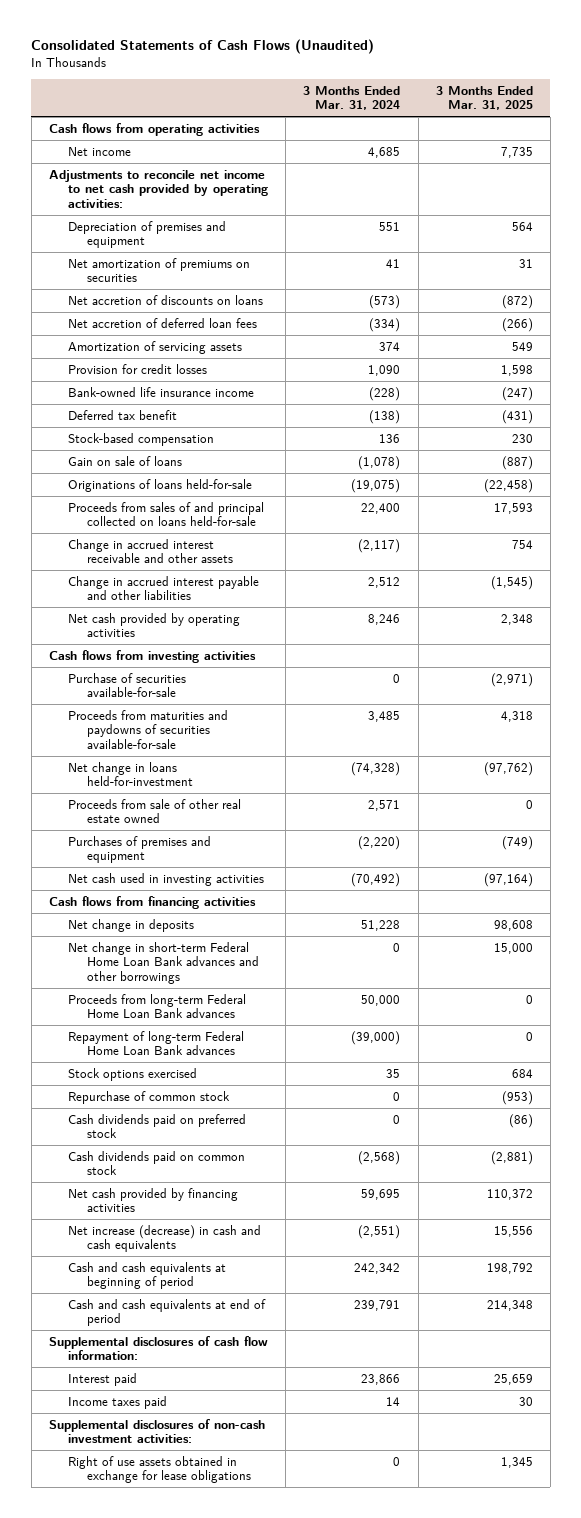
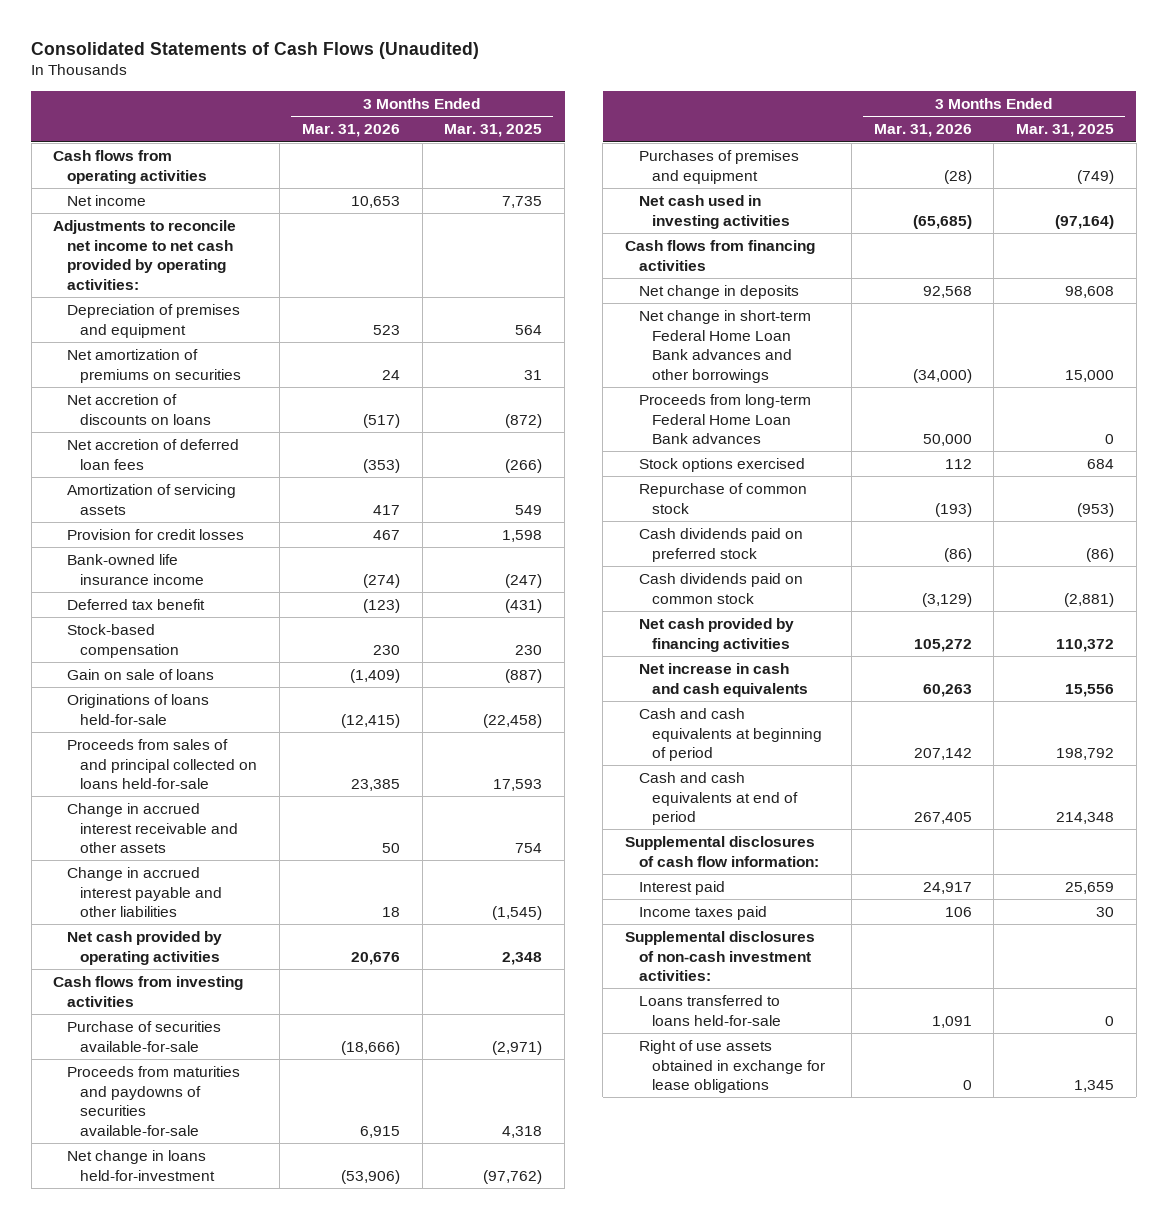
- | 3 Months Ended Mar. 31, 2024 | 3 Months Ended Mar. 31, 2025
+ | 3 Months Ended Mar. 31, 2026 | 3 Months Ended Mar. 31, 2025
- Proceeds from sale of other real estate owned | 2,571 | 0
- Repayment of long-term Federal Home Loan Bank advances | (39,000) | 0
- Net increase (decrease) in cash and cash equivalents | (2,551) | 15,556
+ Net increase in cash and cash equivalents | 60,263 | 15,556
+ Loans transferred to loans held-for-sale | 1,091 | 0

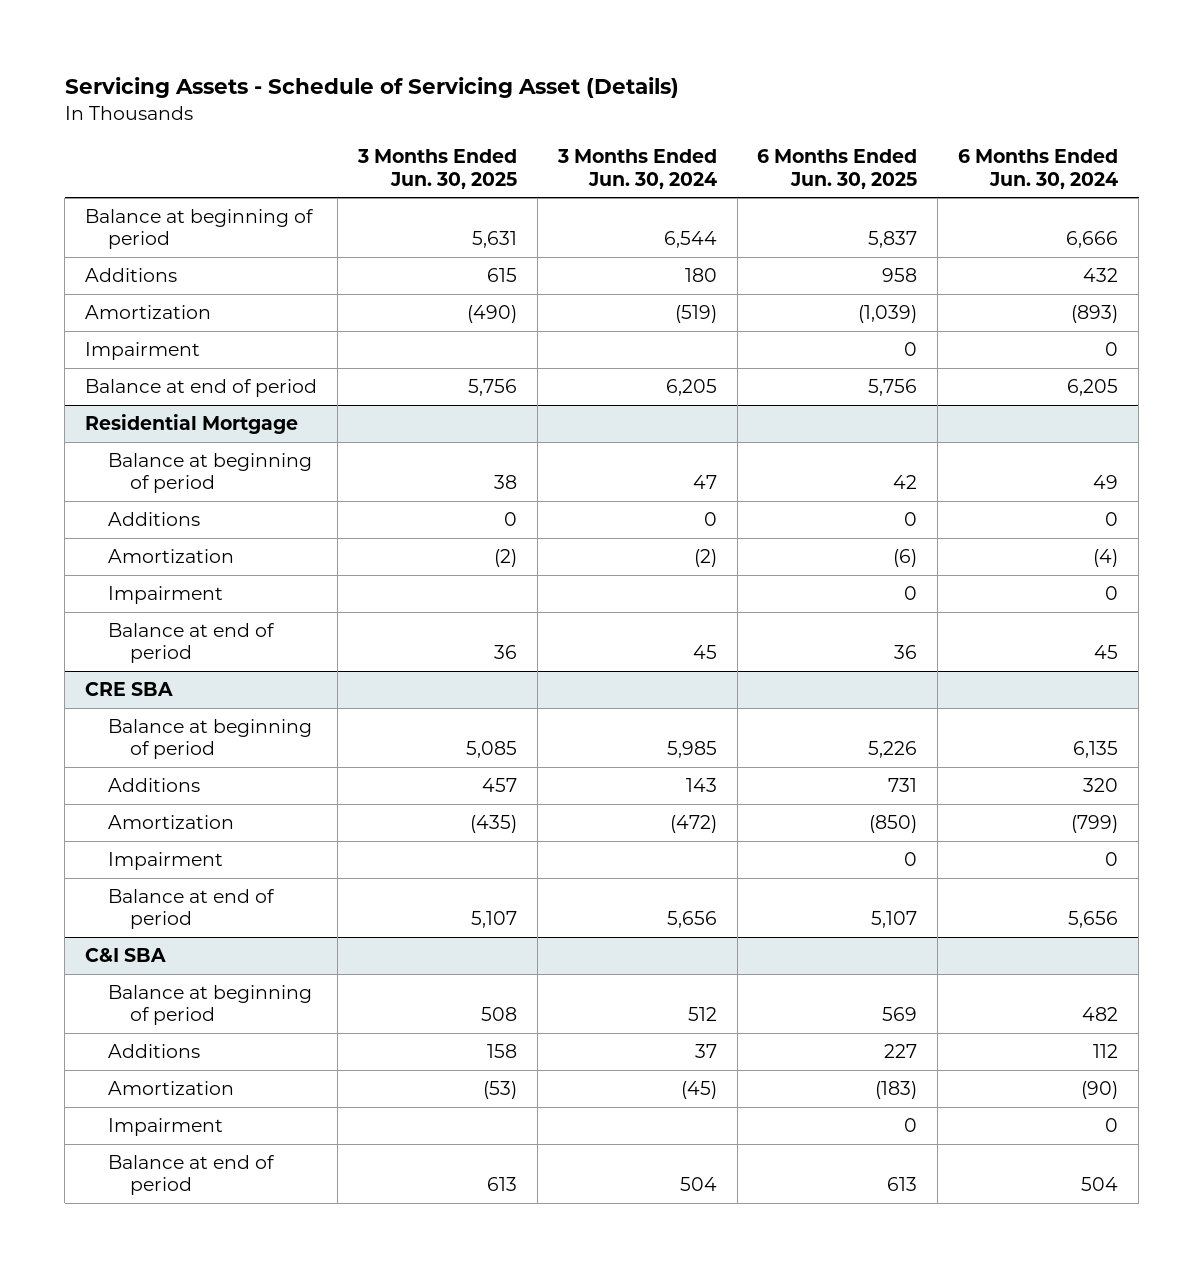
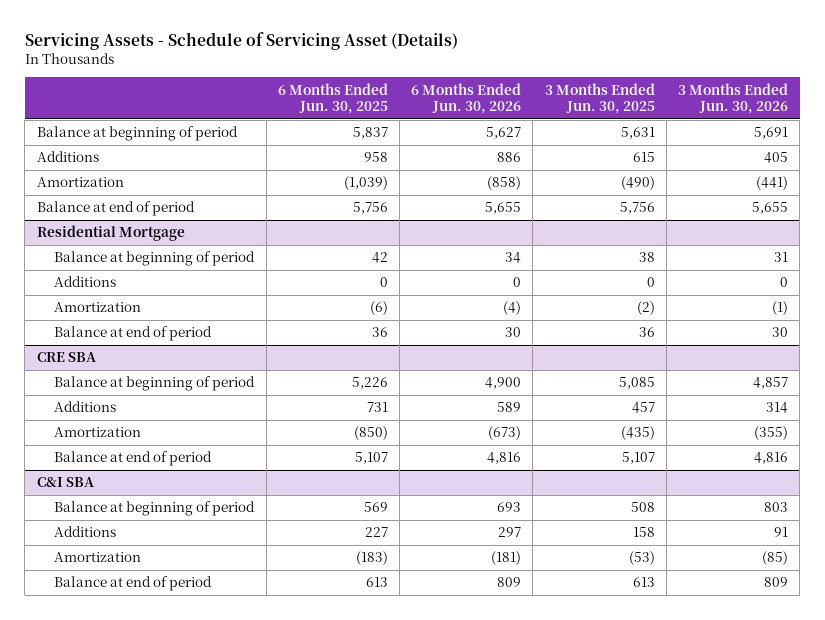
- | 3 Months Ended Jun. 30, 2025 | 3 Months Ended Jun. 30, 2024 | 6 Months Ended Jun. 30, 2025 | 6 Months Ended Jun. 30, 2024
+ | 6 Months Ended Jun. 30, 2025 | 6 Months Ended Jun. 30, 2026 | 3 Months Ended Jun. 30, 2025 | 3 Months Ended Jun. 30, 2026
- Impairment | | | 0 | 0
@ Residential Mortgage
- Impairment | | | 0 | 0
@ CRE SBA
- Impairment | | | 0 | 0
@ C&I SBA
- Impairment | | | 0 | 0

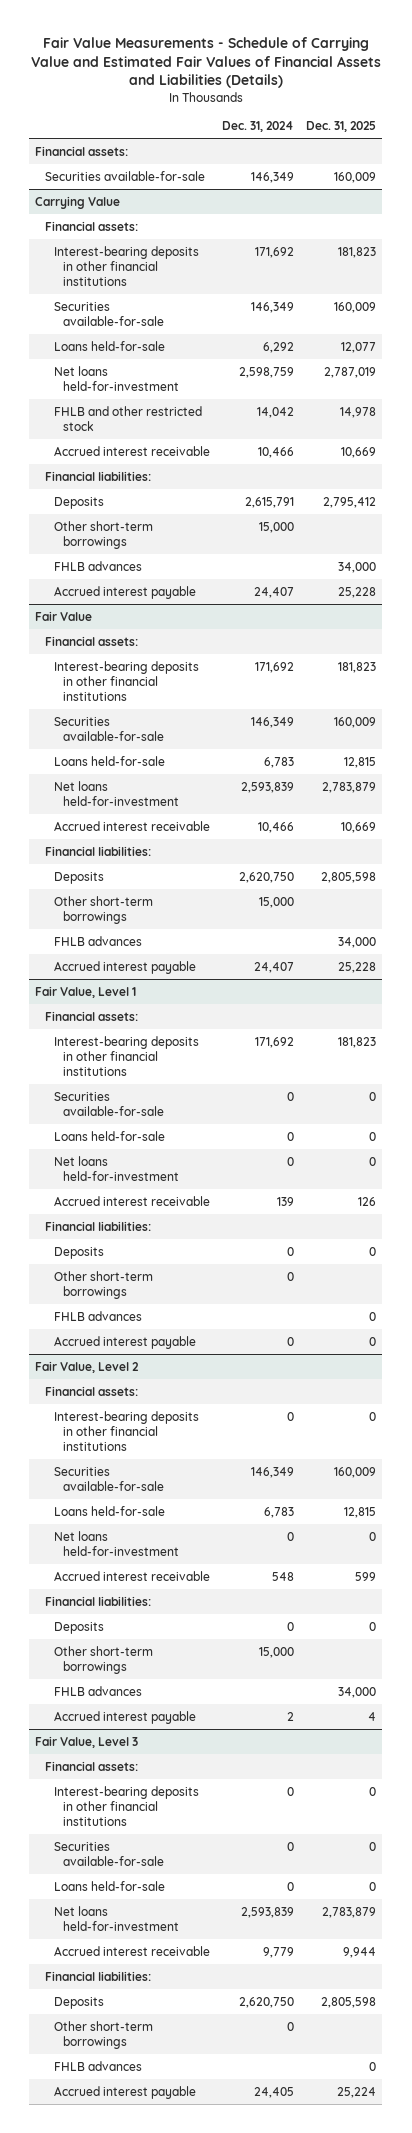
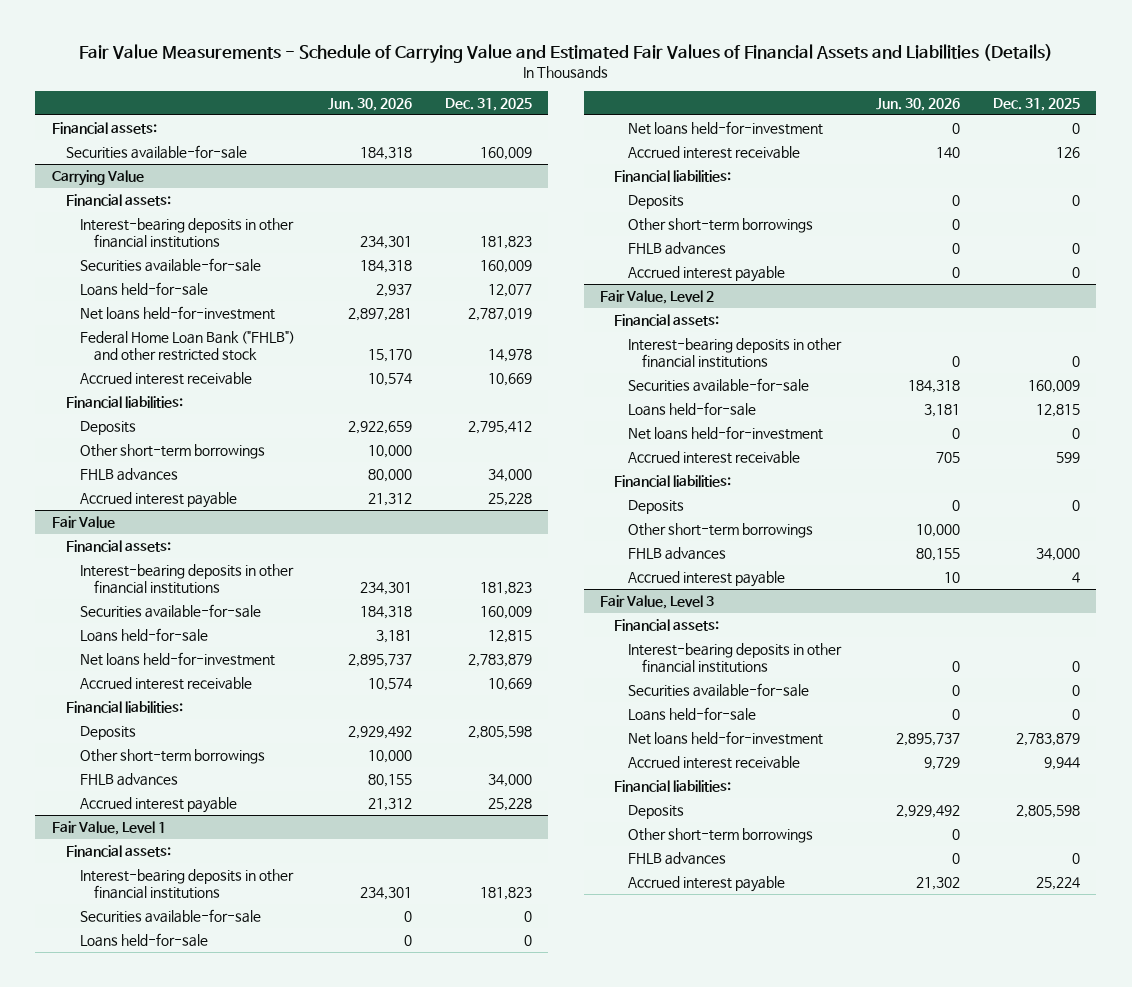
- | Dec. 31, 2024 | Dec. 31, 2025
+ | Jun. 30, 2026 | Dec. 31, 2025
@ Carrying Value
- FHLB and other restricted stock | 14,042 | 14,978
+ Federal Home Loan Bank ("FHLB") and other restricted stock | 15,170 | 14,978

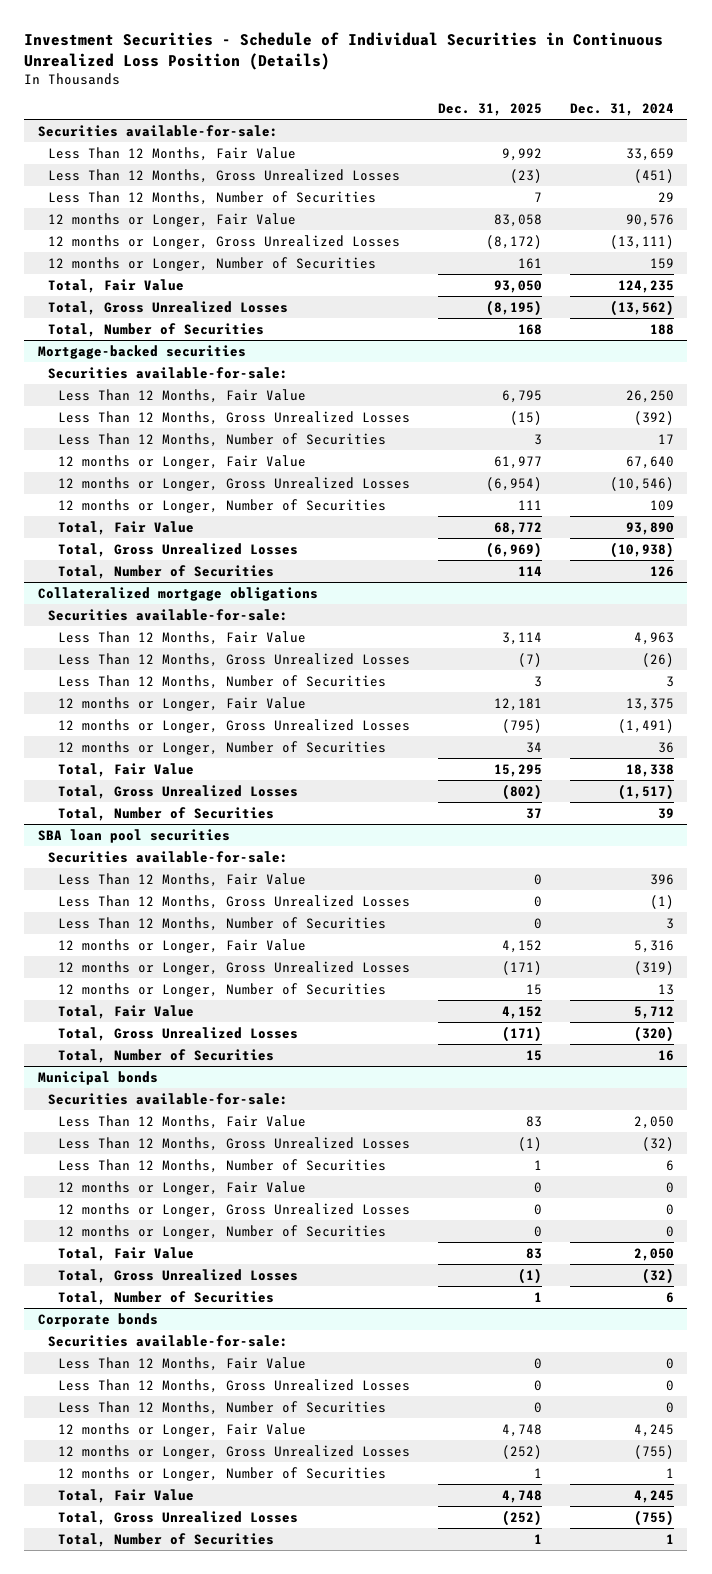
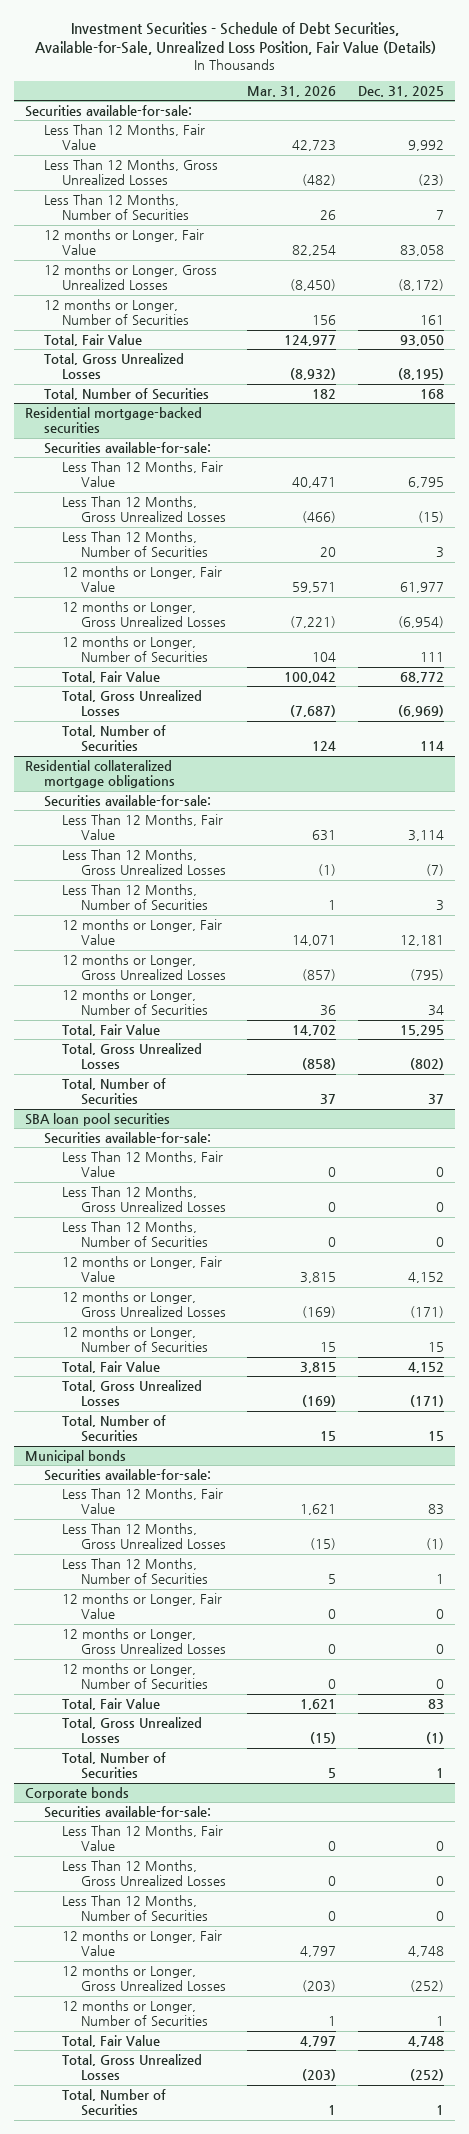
- Investment Securities - Schedule of Individual Securities in Continuous Unrealized Loss Position (Details)
+ Investment Securities - Schedule of Debt Securities, Available-for-Sale, Unrealized Loss Position, Fair Value (Details)
- | Dec. 31, 2025 | Dec. 31, 2024
+ | Mar. 31, 2026 | Dec. 31, 2025
- Mortgage-backed securities
+ Residential mortgage-backed securities
- Collateralized mortgage obligations
+ Residential collateralized mortgage obligations

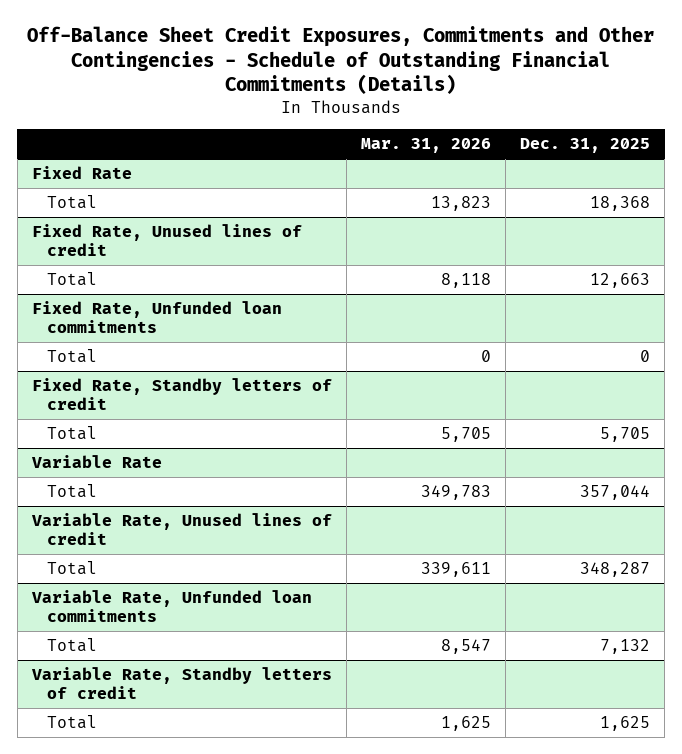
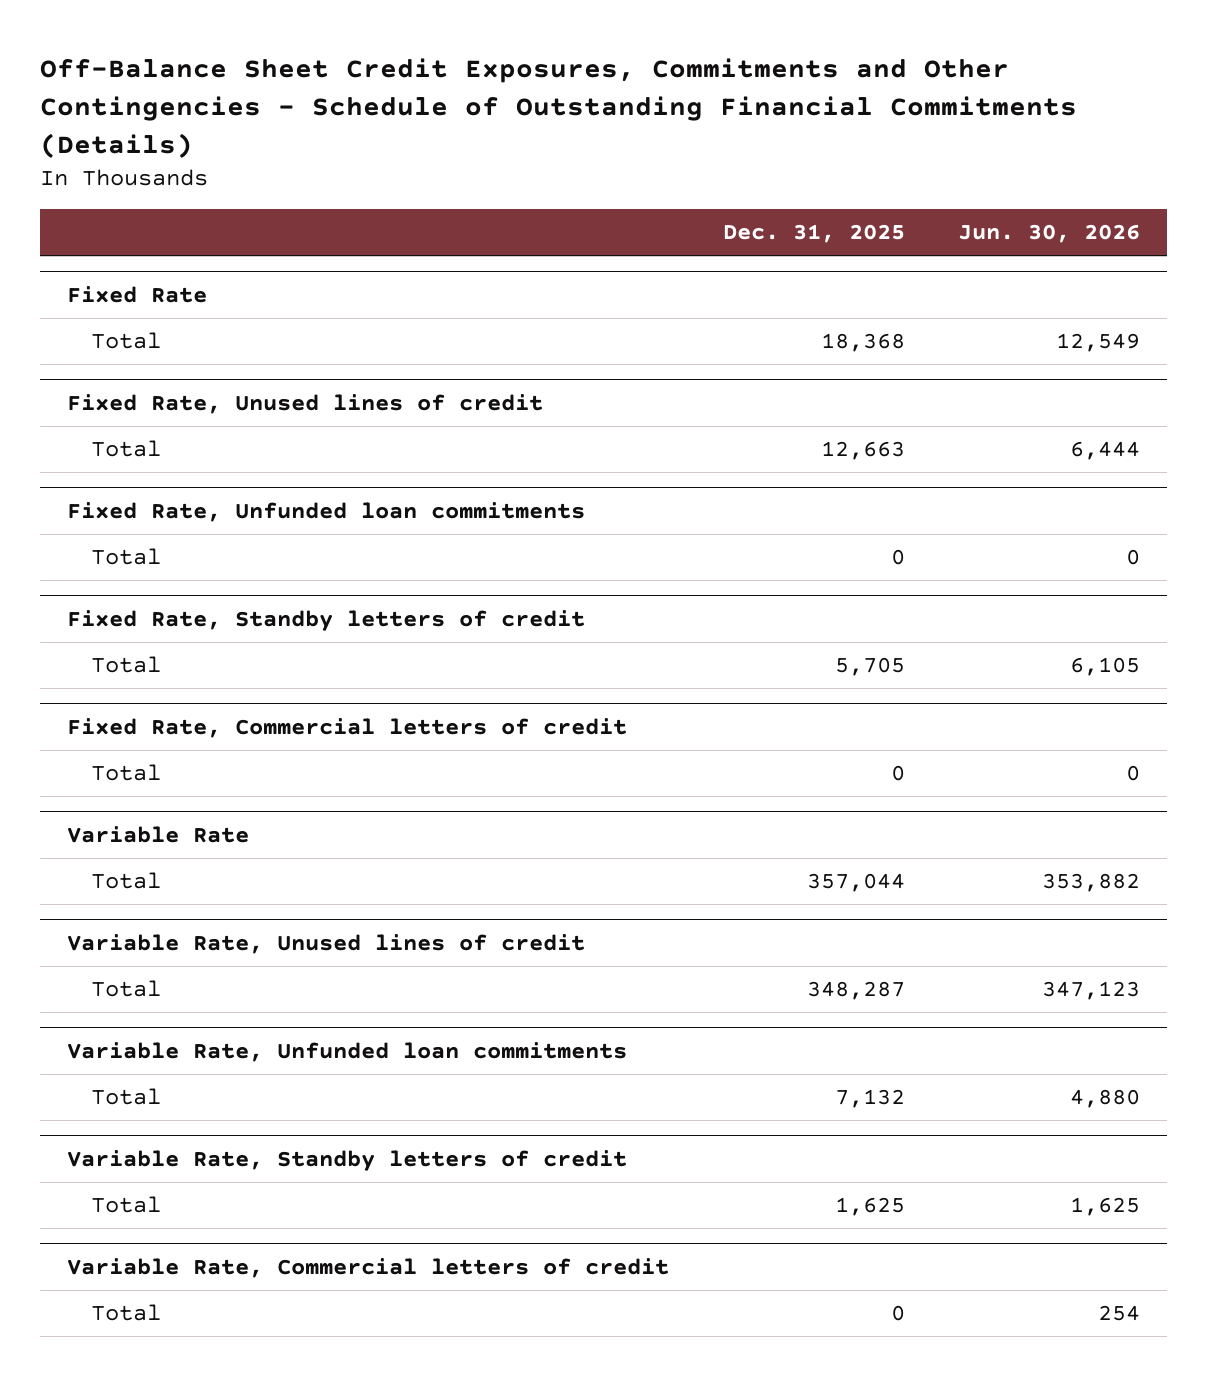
- | Mar. 31, 2026 | Dec. 31, 2025
+ | Dec. 31, 2025 | Jun. 30, 2026
+ Fixed Rate, Commercial letters of credit
+ Total | 0 | 0
+ Variable Rate, Commercial letters of credit
+ Total | 0 | 254

